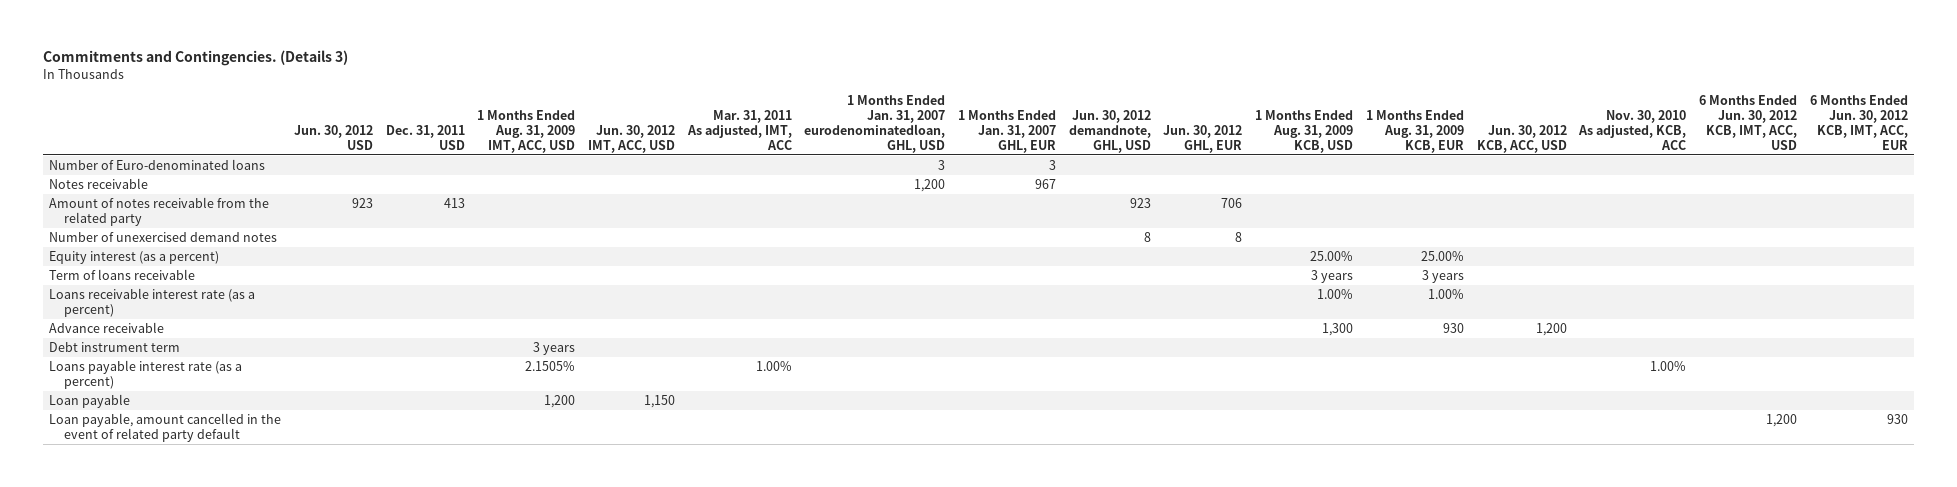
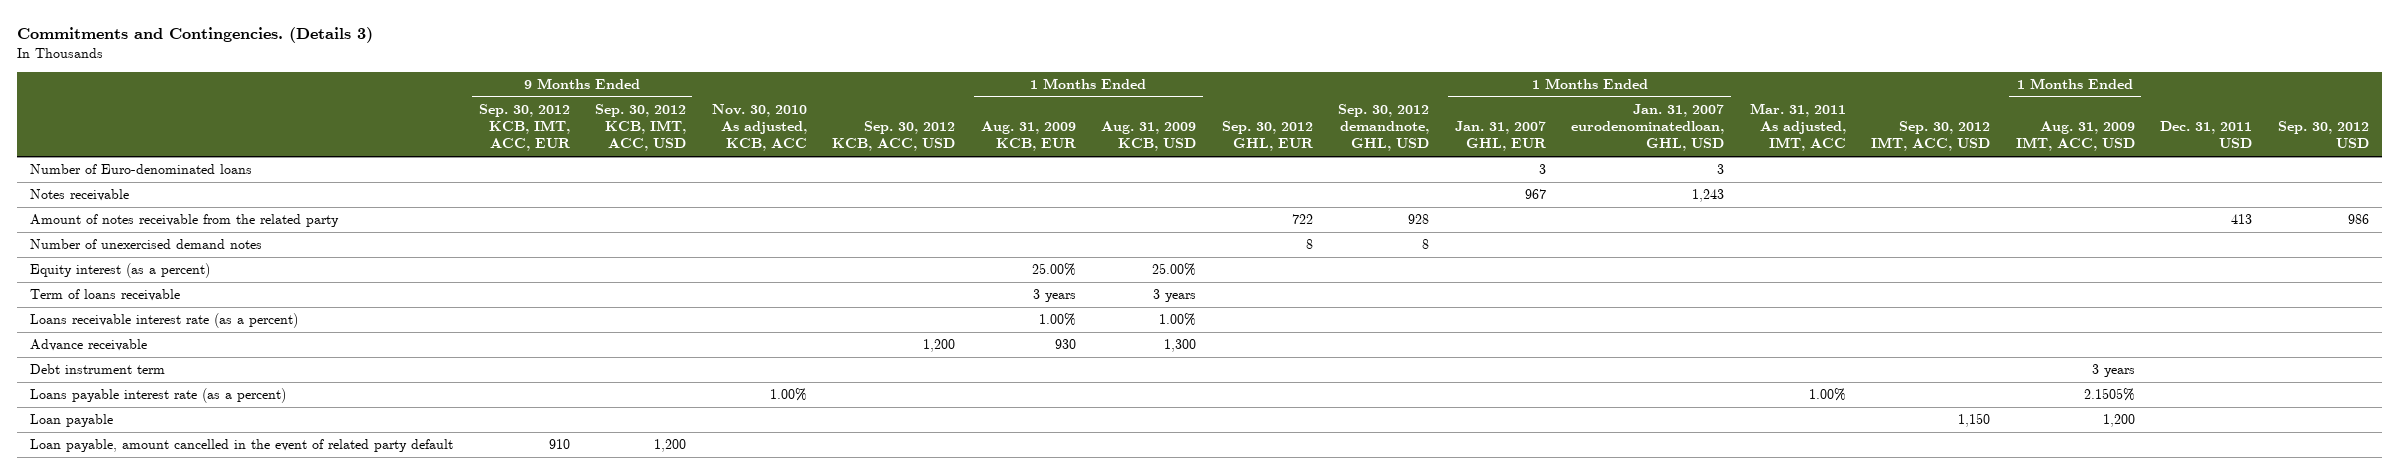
- | Jun. 30, 2012 USD | Dec. 31, 2011 USD | 1 Months Ended Aug. 31, 2009 IMT, ACC, USD | Jun. 30, 2012 IMT, ACC, USD | Mar. 31, 2011 As adjusted, IMT, ACC | 1 Months Ended Jan. 31, 2007 eurodenominatedloan, GHL, USD | 1 Months Ended Jan. 31, 2007 GHL, EUR | Jun. 30, 2012 demandnote, GHL, USD | Jun. 30, 2012 GHL, EUR | 1 Months Ended Aug. 31, 2009 KCB, USD | 1 Months Ended Aug. 31, 2009 KCB, EUR | Jun. 30, 2012 KCB, ACC, USD | Nov. 30, 2010 As adjusted, KCB, ACC | 6 Months Ended Jun. 30, 2012 KCB, IMT, ACC, USD | 6 Months Ended Jun. 30, 2012 KCB, IMT, ACC, EUR
+ | 9 Months Ended Sep. 30, 2012 KCB, IMT, ACC, EUR | 9 Months Ended Sep. 30, 2012 KCB, IMT, ACC, USD | Nov. 30, 2010 As adjusted, KCB, ACC | Sep. 30, 2012 KCB, ACC, USD | 1 Months Ended Aug. 31, 2009 KCB, EUR | 1 Months Ended Aug. 31, 2009 KCB, USD | Sep. 30, 2012 GHL, EUR | Sep. 30, 2012 demandnote, GHL, USD | 1 Months Ended Jan. 31, 2007 GHL, EUR | 1 Months Ended Jan. 31, 2007 eurodenominatedloan, GHL, USD | Mar. 31, 2011 As adjusted, IMT, ACC | Sep. 30, 2012 IMT, ACC, USD | 1 Months Ended Aug. 31, 2009 IMT, ACC, USD | Dec. 31, 2011 USD | Sep. 30, 2012 USD
- Notes receivable | | | | | | 1,200 | 967 | | | | | | | |
+ Notes receivable | | | | | | | | | 967 | 1,243 | | | | |

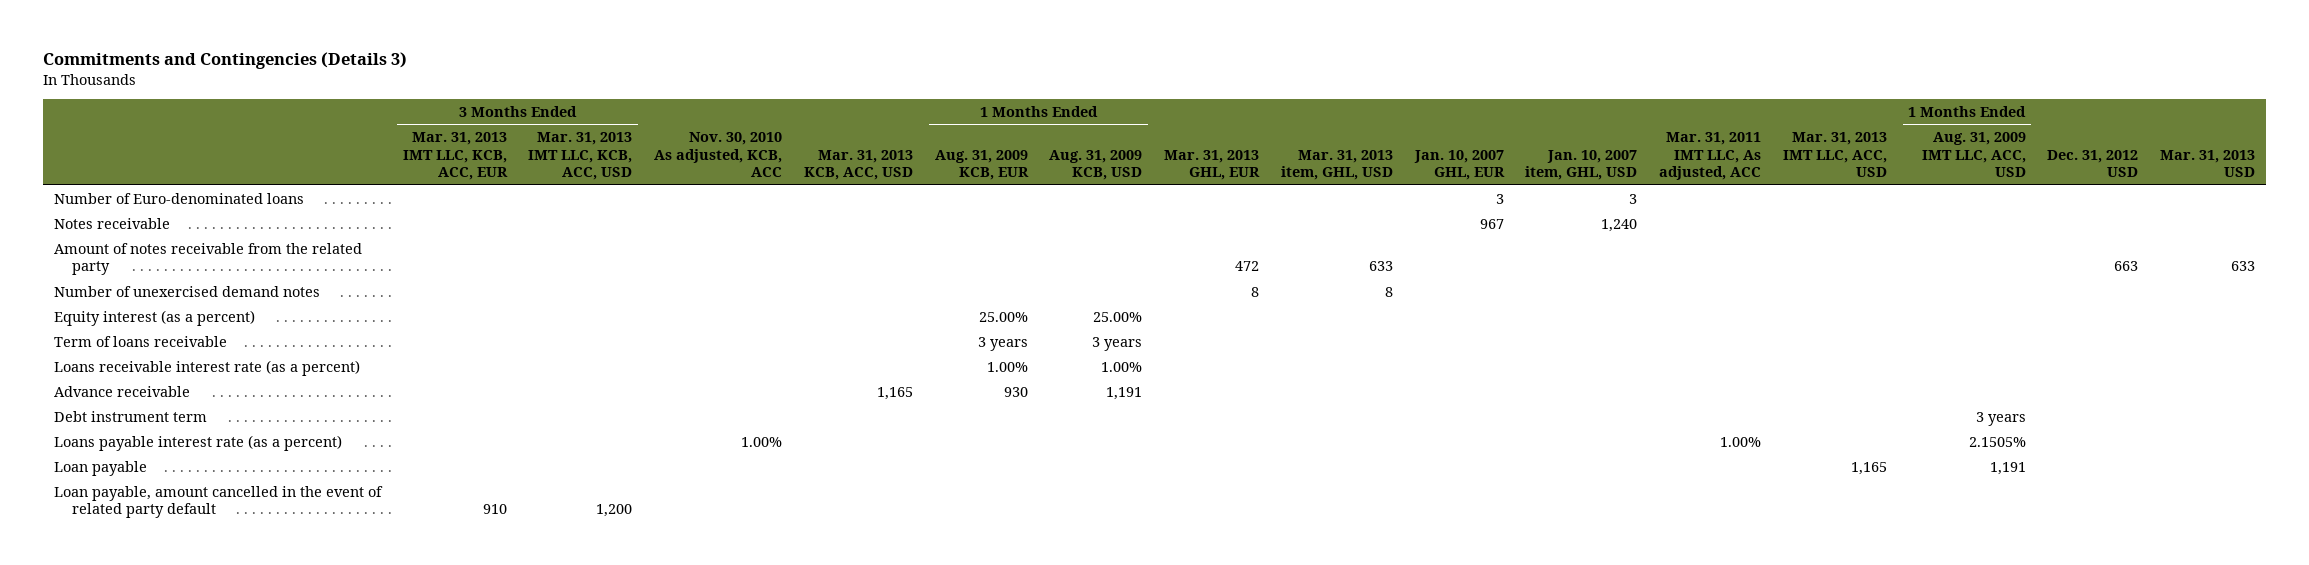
- Commitments and Contingencies. (Details 3)
+ Commitments and Contingencies (Details 3)
- | 9 Months Ended Sep. 30, 2012 KCB, IMT, ACC, EUR | 9 Months Ended Sep. 30, 2012 KCB, IMT, ACC, USD | Nov. 30, 2010 As adjusted, KCB, ACC | Sep. 30, 2012 KCB, ACC, USD | 1 Months Ended Aug. 31, 2009 KCB, EUR | 1 Months Ended Aug. 31, 2009 KCB, USD | Sep. 30, 2012 GHL, EUR | Sep. 30, 2012 demandnote, GHL, USD | 1 Months Ended Jan. 31, 2007 GHL, EUR | 1 Months Ended Jan. 31, 2007 eurodenominatedloan, GHL, USD | Mar. 31, 2011 As adjusted, IMT, ACC | Sep. 30, 2012 IMT, ACC, USD | 1 Months Ended Aug. 31, 2009 IMT, ACC, USD | Dec. 31, 2011 USD | Sep. 30, 2012 USD
+ | 3 Months Ended Mar. 31, 2013 IMT LLC, KCB, ACC, EUR | 3 Months Ended Mar. 31, 2013 IMT LLC, KCB, ACC, USD | Nov. 30, 2010 As adjusted, KCB, ACC | Mar. 31, 2013 KCB, ACC, USD | 1 Months Ended Aug. 31, 2009 KCB, EUR | 1 Months Ended Aug. 31, 2009 KCB, USD | Mar. 31, 2013 GHL, EUR | Mar. 31, 2013 item, GHL, USD | Jan. 10, 2007 GHL, EUR | Jan. 10, 2007 item, GHL, USD | Mar. 31, 2011 IMT LLC, As adjusted, ACC | Mar. 31, 2013 IMT LLC, ACC, USD | 1 Months Ended Aug. 31, 2009 IMT LLC, ACC, USD | Dec. 31, 2012 USD | Mar. 31, 2013 USD
- Advance receivable | | | | 1,200 | 930 | 1,300 | | | | | | | | |
+ Advance receivable | | | | 1,165 | 930 | 1,191 | | | | | | | | |

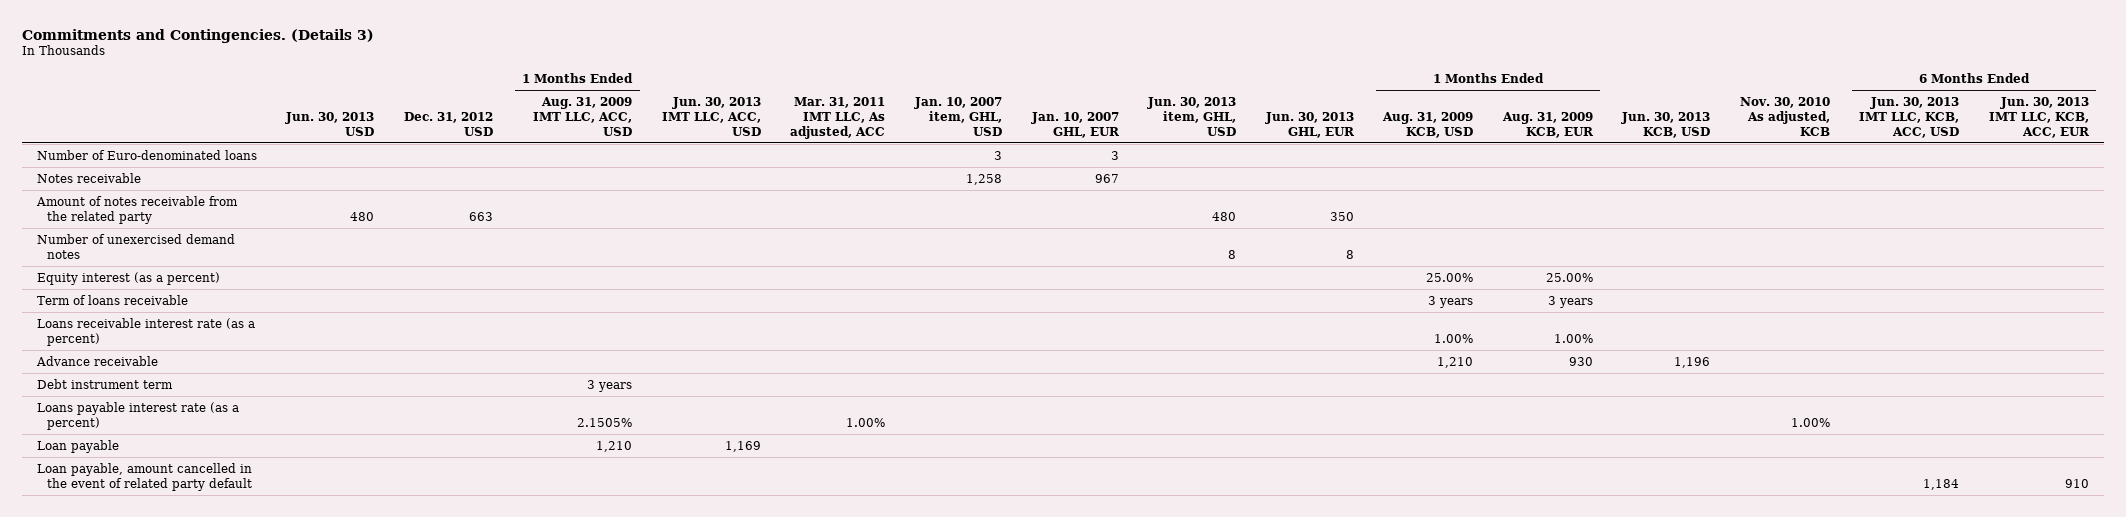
- Commitments and Contingencies (Details 3)
+ Commitments and Contingencies. (Details 3)
- | 3 Months Ended Mar. 31, 2013 IMT LLC, KCB, ACC, EUR | 3 Months Ended Mar. 31, 2013 IMT LLC, KCB, ACC, USD | Nov. 30, 2010 As adjusted, KCB, ACC | Mar. 31, 2013 KCB, ACC, USD | 1 Months Ended Aug. 31, 2009 KCB, EUR | 1 Months Ended Aug. 31, 2009 KCB, USD | Mar. 31, 2013 GHL, EUR | Mar. 31, 2013 item, GHL, USD | Jan. 10, 2007 GHL, EUR | Jan. 10, 2007 item, GHL, USD | Mar. 31, 2011 IMT LLC, As adjusted, ACC | Mar. 31, 2013 IMT LLC, ACC, USD | 1 Months Ended Aug. 31, 2009 IMT LLC, ACC, USD | Dec. 31, 2012 USD | Mar. 31, 2013 USD
+ | Jun. 30, 2013 USD | Dec. 31, 2012 USD | 1 Months Ended Aug. 31, 2009 IMT LLC, ACC, USD | Jun. 30, 2013 IMT LLC, ACC, USD | Mar. 31, 2011 IMT LLC, As adjusted, ACC | Jan. 10, 2007 item, GHL, USD | Jan. 10, 2007 GHL, EUR | Jun. 30, 2013 item, GHL, USD | Jun. 30, 2013 GHL, EUR | 1 Months Ended Aug. 31, 2009 KCB, USD | 1 Months Ended Aug. 31, 2009 KCB, EUR | Jun. 30, 2013 KCB, USD | Nov. 30, 2010 As adjusted, KCB | 6 Months Ended Jun. 30, 2013 IMT LLC, KCB, ACC, USD | 6 Months Ended Jun. 30, 2013 IMT LLC, KCB, ACC, EUR
- Notes receivable | | | | | | | | | 967 | 1,240 | | | | |
+ Notes receivable | | | | | | 1,258 | 967 | | | | | | | |
- Advance receivable | | | | 1,165 | 930 | 1,191 | | | | | | | | |
+ Advance receivable | | | | | | | | | | 1,210 | 930 | 1,196 | | |
- Loan payable | | | | | | | | | | | | 1,165 | 1,191 | |
+ Loan payable | | | 1,210 | 1,169 | | | | | | | | | | |

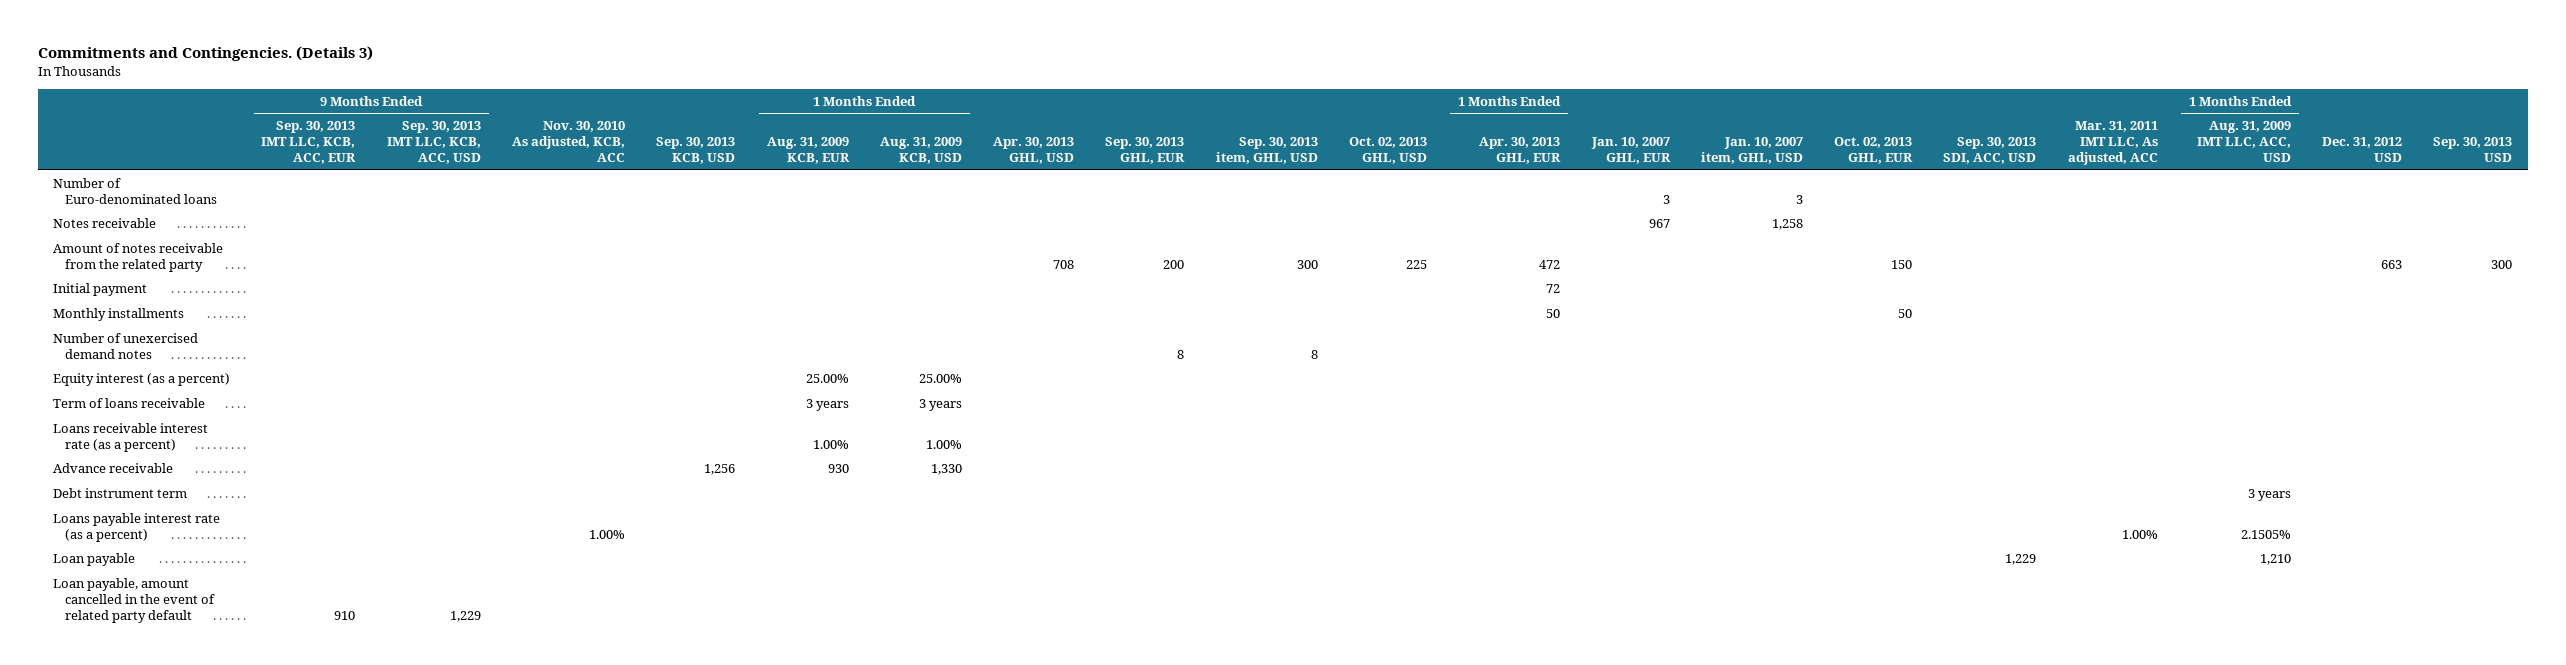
- | Jun. 30, 2013 USD | Dec. 31, 2012 USD | 1 Months Ended Aug. 31, 2009 IMT LLC, ACC, USD | Jun. 30, 2013 IMT LLC, ACC, USD | Mar. 31, 2011 IMT LLC, As adjusted, ACC | Jan. 10, 2007 item, GHL, USD | Jan. 10, 2007 GHL, EUR | Jun. 30, 2013 item, GHL, USD | Jun. 30, 2013 GHL, EUR | 1 Months Ended Aug. 31, 2009 KCB, USD | 1 Months Ended Aug. 31, 2009 KCB, EUR | Jun. 30, 2013 KCB, USD | Nov. 30, 2010 As adjusted, KCB | 6 Months Ended Jun. 30, 2013 IMT LLC, KCB, ACC, USD | 6 Months Ended Jun. 30, 2013 IMT LLC, KCB, ACC, EUR
+ | 9 Months Ended Sep. 30, 2013 IMT LLC, KCB, ACC, EUR | 9 Months Ended Sep. 30, 2013 IMT LLC, KCB, ACC, USD | Nov. 30, 2010 As adjusted, KCB, ACC | Sep. 30, 2013 KCB, USD | 1 Months Ended Aug. 31, 2009 KCB, EUR | 1 Months Ended Aug. 31, 2009 KCB, USD | Apr. 30, 2013 GHL, USD | Sep. 30, 2013 GHL, EUR | Sep. 30, 2013 item, GHL, USD | Oct. 02, 2013 GHL, USD | 1 Months Ended Apr. 30, 2013 GHL, EUR | Jan. 10, 2007 GHL, EUR | Jan. 10, 2007 item, GHL, USD | Oct. 02, 2013 GHL, EUR | Sep. 30, 2013 SDI, ACC, USD | Mar. 31, 2011 IMT LLC, As adjusted, ACC | 1 Months Ended Aug. 31, 2009 IMT LLC, ACC, USD | Dec. 31, 2012 USD | Sep. 30, 2013 USD
+ Initial payment | | | | | | | | | | | 72 | | | | | | | |
+ Monthly installments | | | | | | | | | | | 50 | | | 50 | | | | |
- Advance receivable | | | | | | | | | | 1,210 | 930 | 1,196 | | |
+ Advance receivable | | | | 1,256 | 930 | 1,330 | | | | | | | | | | | | |

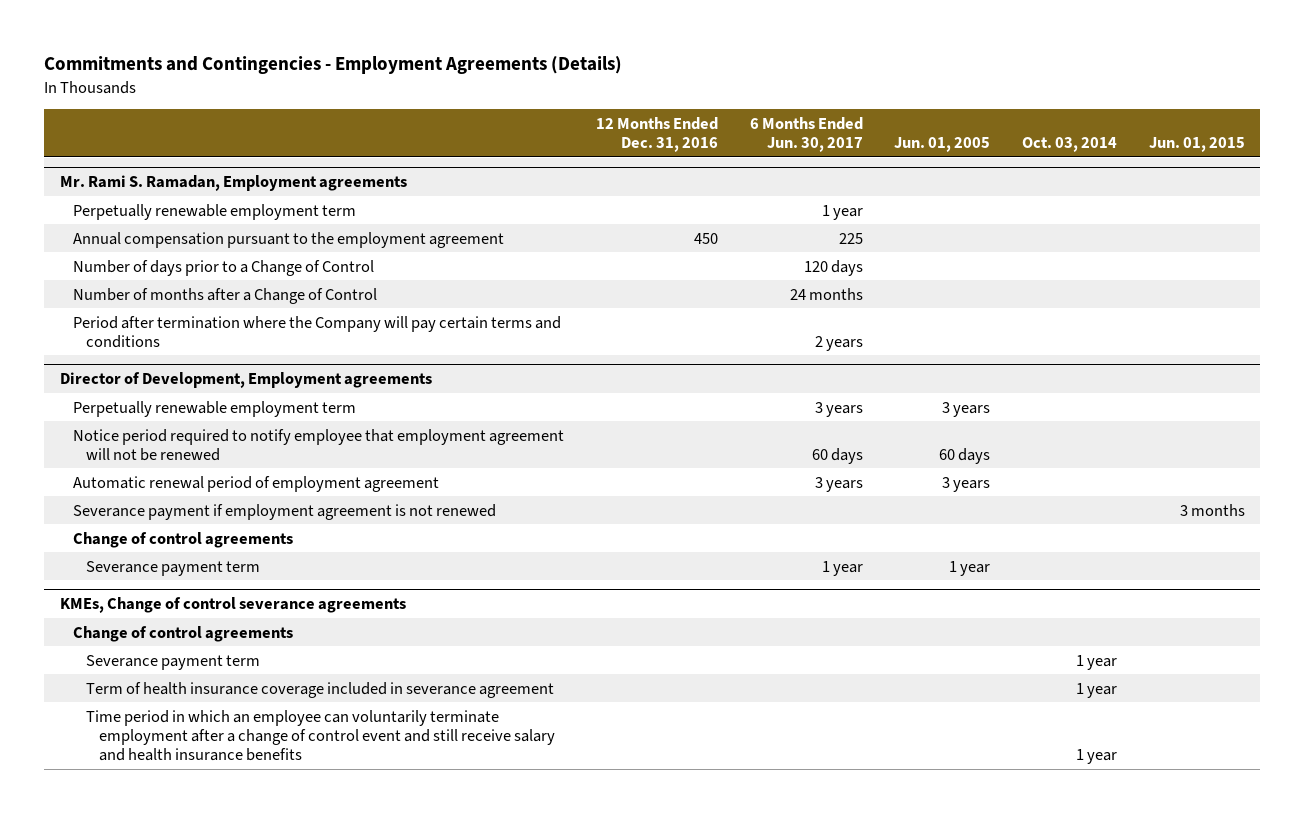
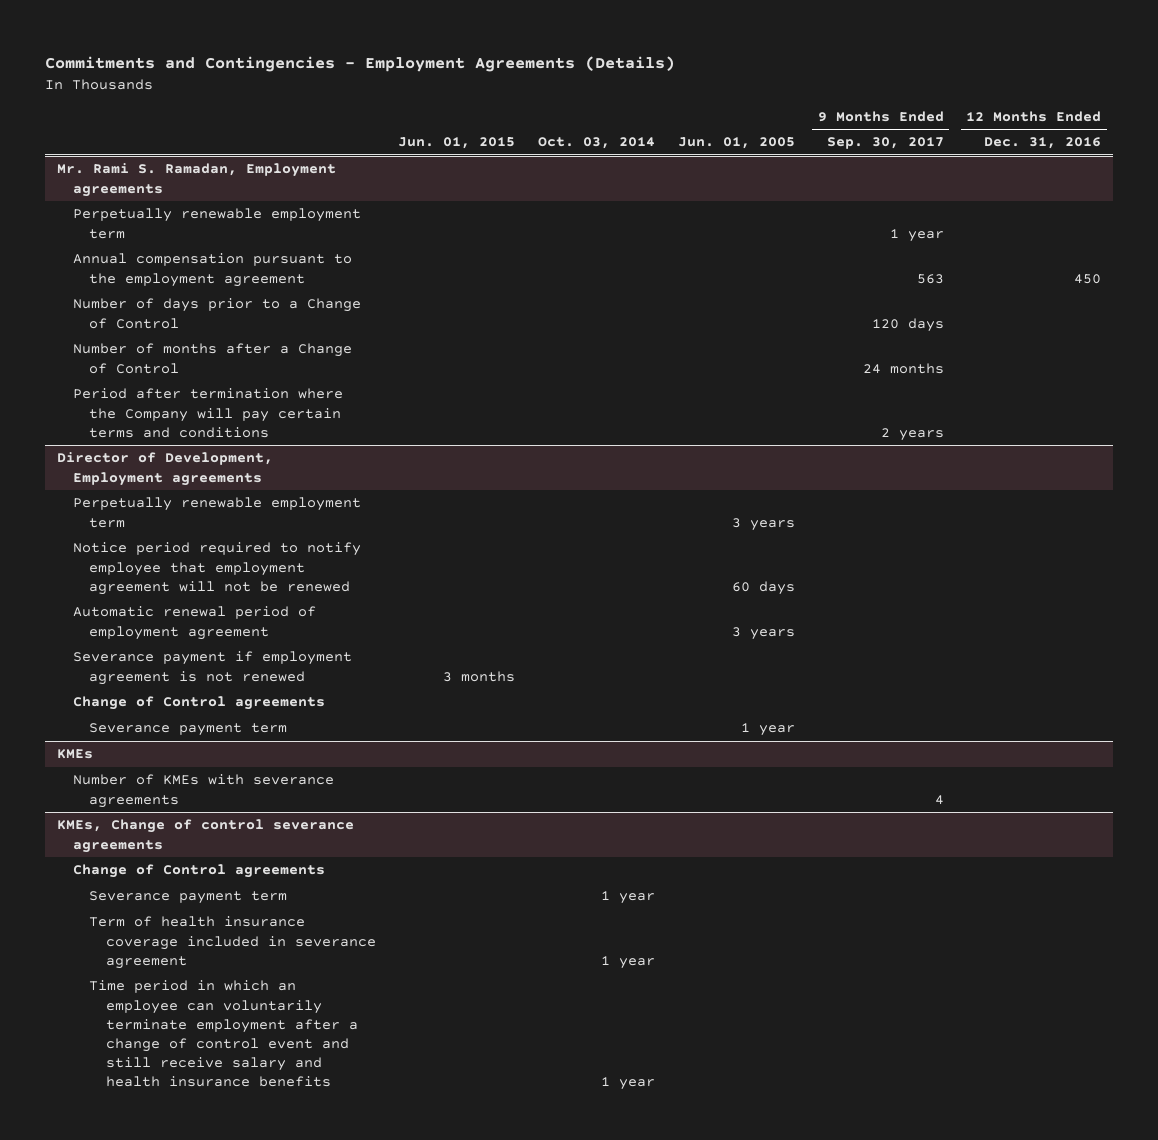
- | 12 Months Ended Dec. 31, 2016 | 6 Months Ended Jun. 30, 2017 | Jun. 01, 2005 | Oct. 03, 2014 | Jun. 01, 2015
+ | Jun. 01, 2015 | Oct. 03, 2014 | Jun. 01, 2005 | 9 Months Ended Sep. 30, 2017 | 12 Months Ended Dec. 31, 2016
@ Director of Development, Employment agreements
- Change of control agreements
+ Change of Control agreements
+ KMEs
+ Number of KMEs with severance agreements | | | | 4 |
@ KMEs, Change of control severance agreements
- Change of control agreements
+ Change of Control agreements

